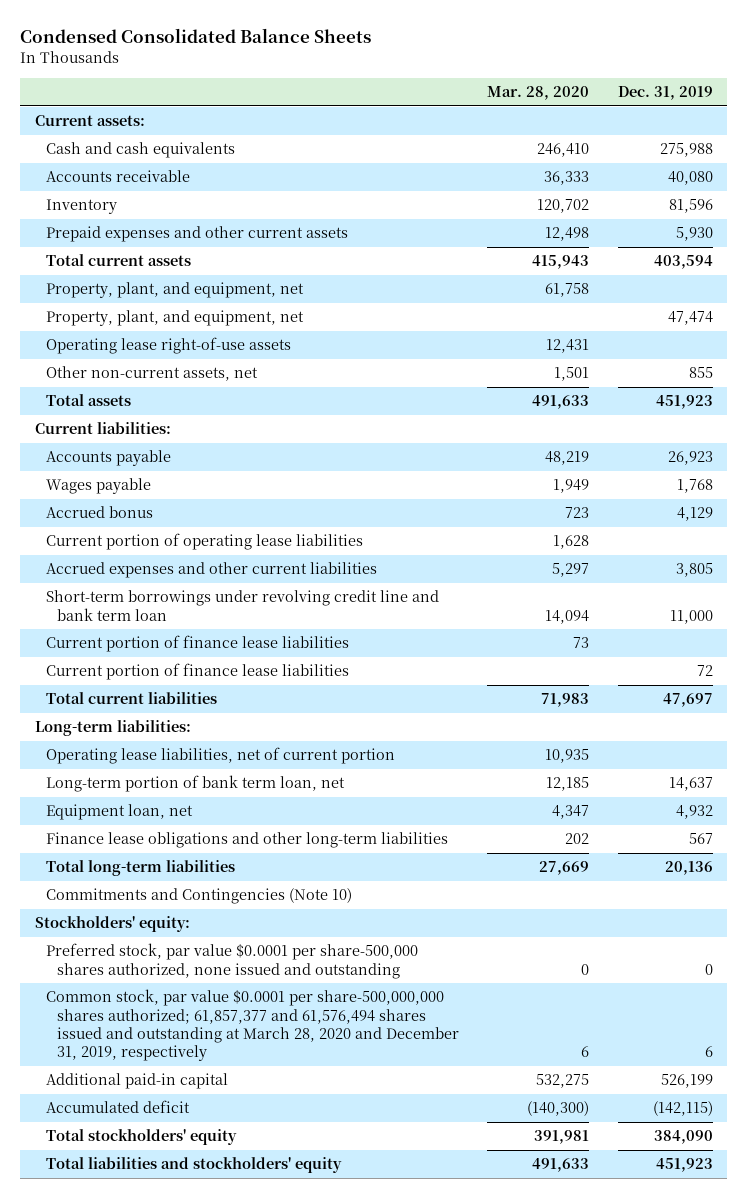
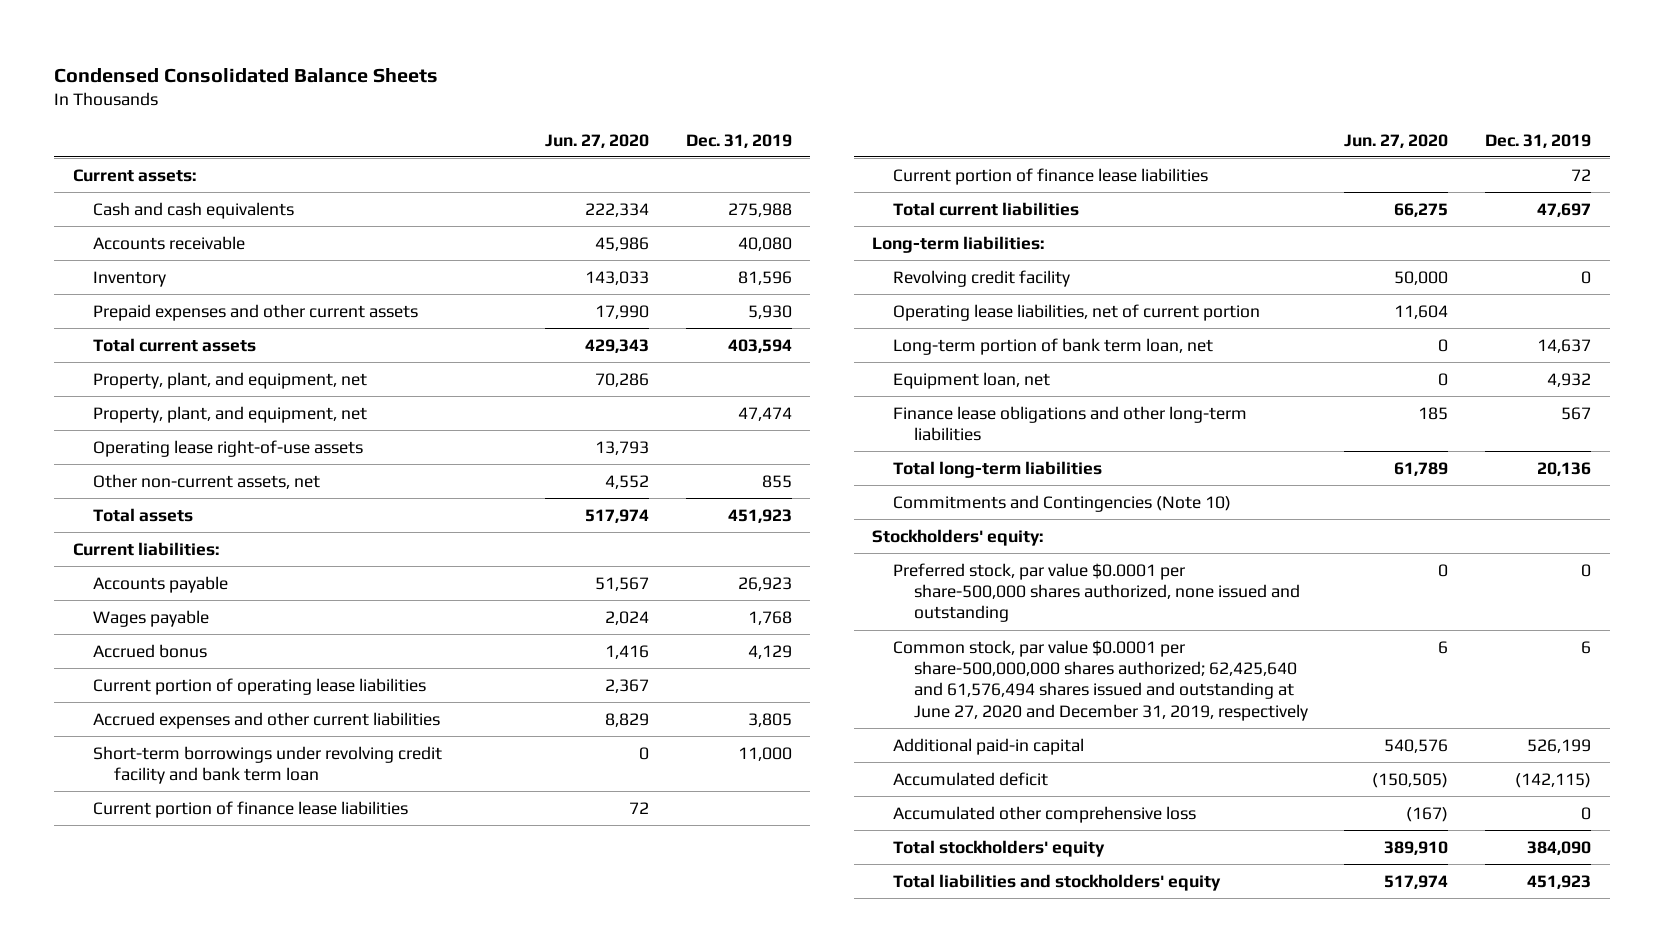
- | Mar. 28, 2020 | Dec. 31, 2019
+ | Jun. 27, 2020 | Dec. 31, 2019
- Short-term borrowings under revolving credit line and bank term loan | 14,094 | 11,000
+ Short-term borrowings under revolving credit facility and bank term loan | 0 | 11,000
+ Revolving credit facility | 50,000 | 0
- Common stock, par value $0.0001 per share-500,000,000 shares authorized; 61,857,377 and 61,576,494 shares issued and outstanding at March 28, 2020 and December 31, 2019, respectively | 6 | 6
+ Common stock, par value $0.0001 per share-500,000,000 shares authorized; 62,425,640 and 61,576,494 shares issued and outstanding at June 27, 2020 and December 31, 2019, respectively | 6 | 6
+ Accumulated other comprehensive loss | (167) | 0

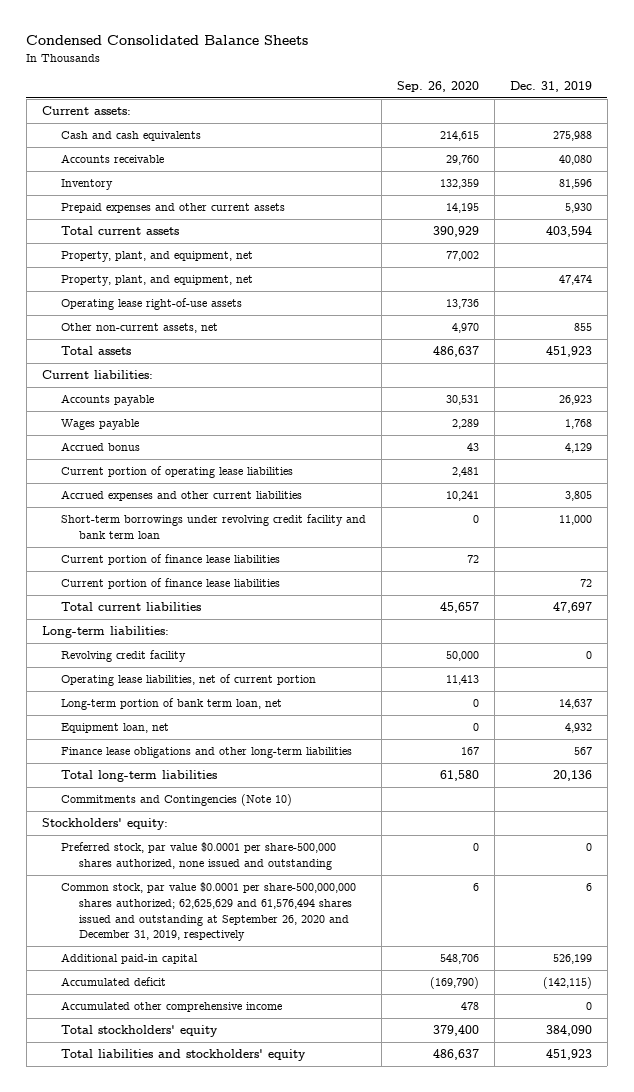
- | Jun. 27, 2020 | Dec. 31, 2019
+ | Sep. 26, 2020 | Dec. 31, 2019
- Common stock, par value $0.0001 per share-500,000,000 shares authorized; 62,425,640 and 61,576,494 shares issued and outstanding at June 27, 2020 and December 31, 2019, respectively | 6 | 6
+ Common stock, par value $0.0001 per share-500,000,000 shares authorized; 62,625,629 and 61,576,494 shares issued and outstanding at September 26, 2020 and December 31, 2019, respectively | 6 | 6
- Accumulated other comprehensive loss | (167) | 0
+ Accumulated other comprehensive income | 478 | 0

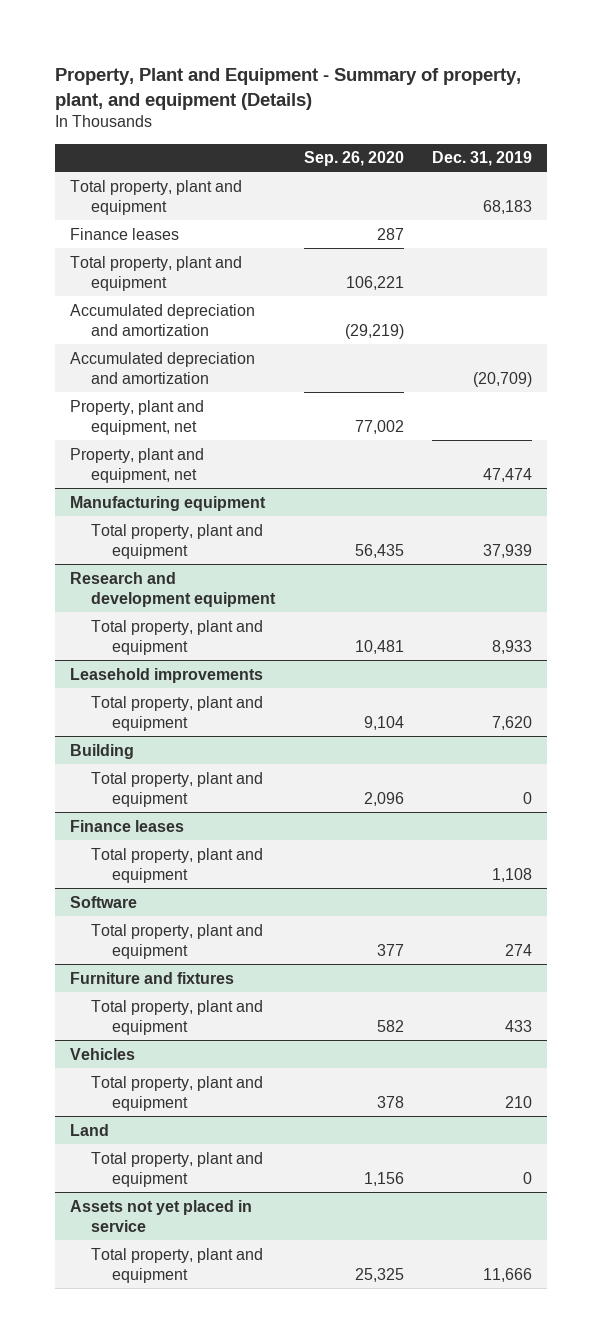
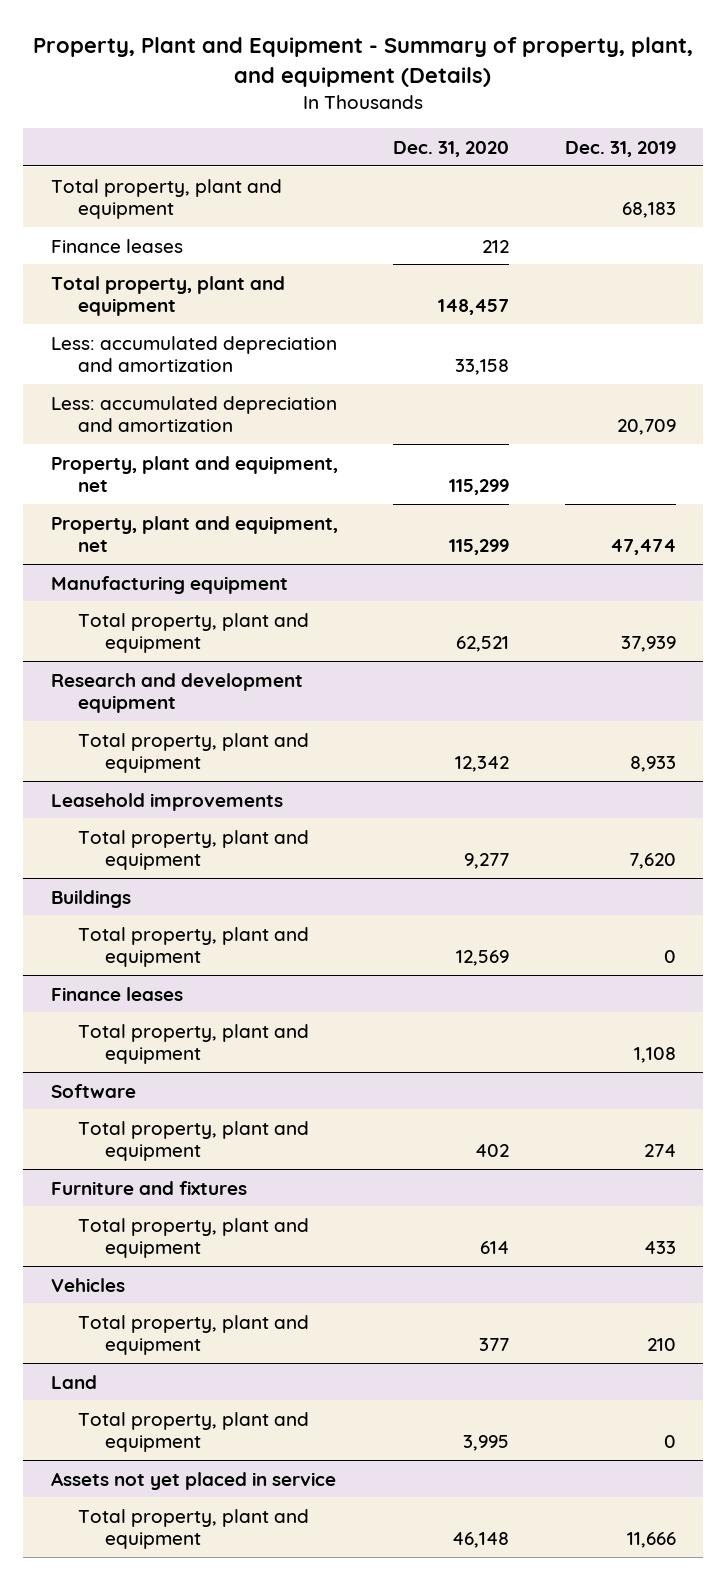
- | Sep. 26, 2020 | Dec. 31, 2019
+ | Dec. 31, 2020 | Dec. 31, 2019
- Accumulated depreciation and amortization | (29,219) |
- Accumulated depreciation and amortization | | (20,709)
+ Less: accumulated depreciation and amortization | 33,158 |
+ Less: accumulated depreciation and amortization | | 20,709
- Building
+ Buildings

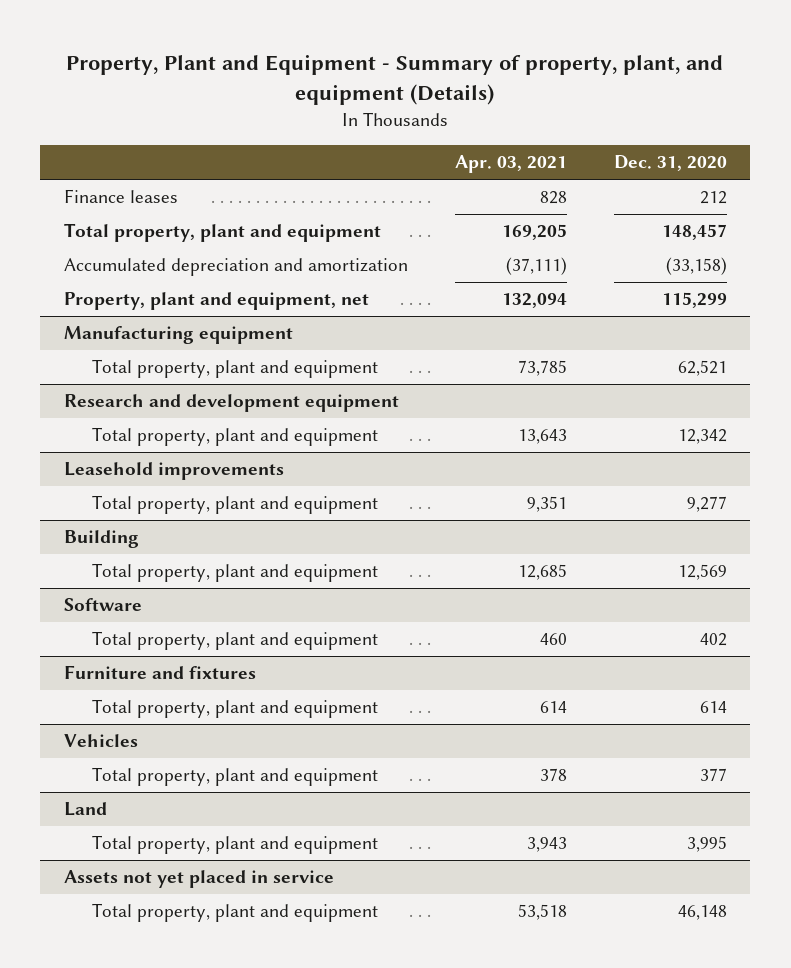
- | Dec. 31, 2020 | Dec. 31, 2019
+ | Apr. 03, 2021 | Dec. 31, 2020
- Total property, plant and equipment | | 68,183
- Less: accumulated depreciation and amortization | 33,158 |
- Less: accumulated depreciation and amortization | | 20,709
- Property, plant and equipment, net | 115,299 |
+ Accumulated depreciation and amortization | (37,111) | (33,158)
- Buildings
+ Building
- Finance leases
- Total property, plant and equipment | | 1,108

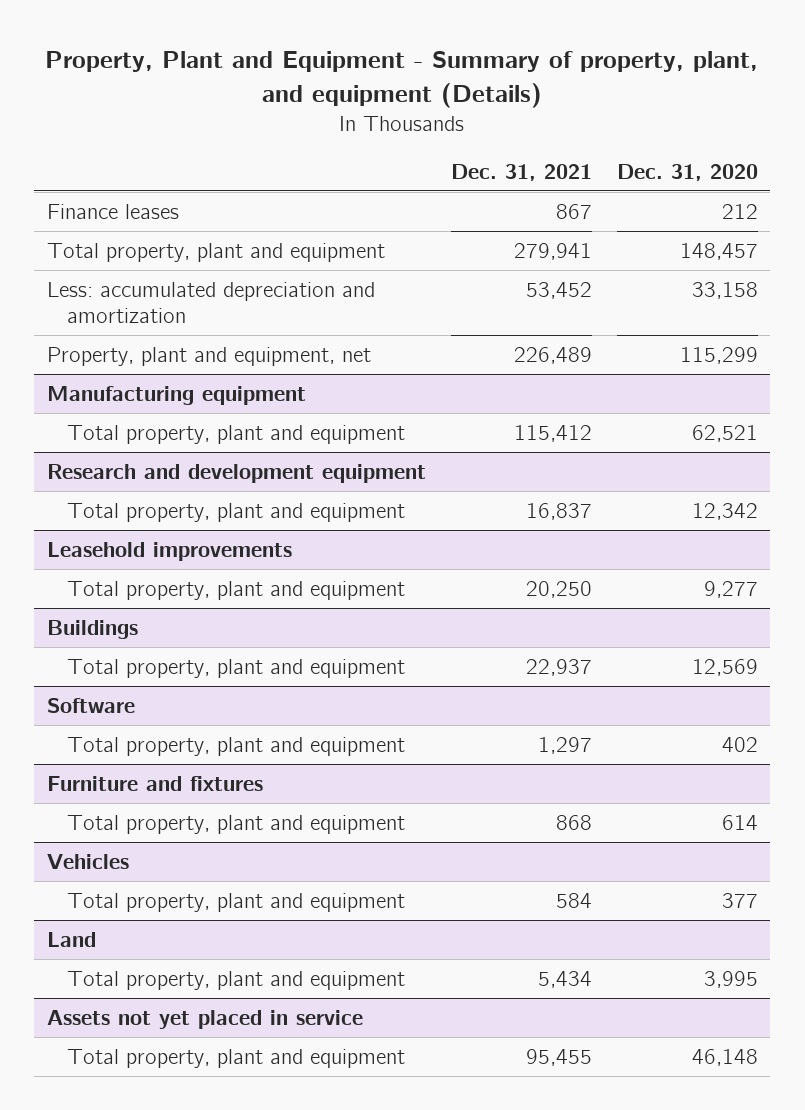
- | Apr. 03, 2021 | Dec. 31, 2020
+ | Dec. 31, 2021 | Dec. 31, 2020
- Accumulated depreciation and amortization | (37,111) | (33,158)
+ Less: accumulated depreciation and amortization | 53,452 | 33,158
- Building
+ Buildings

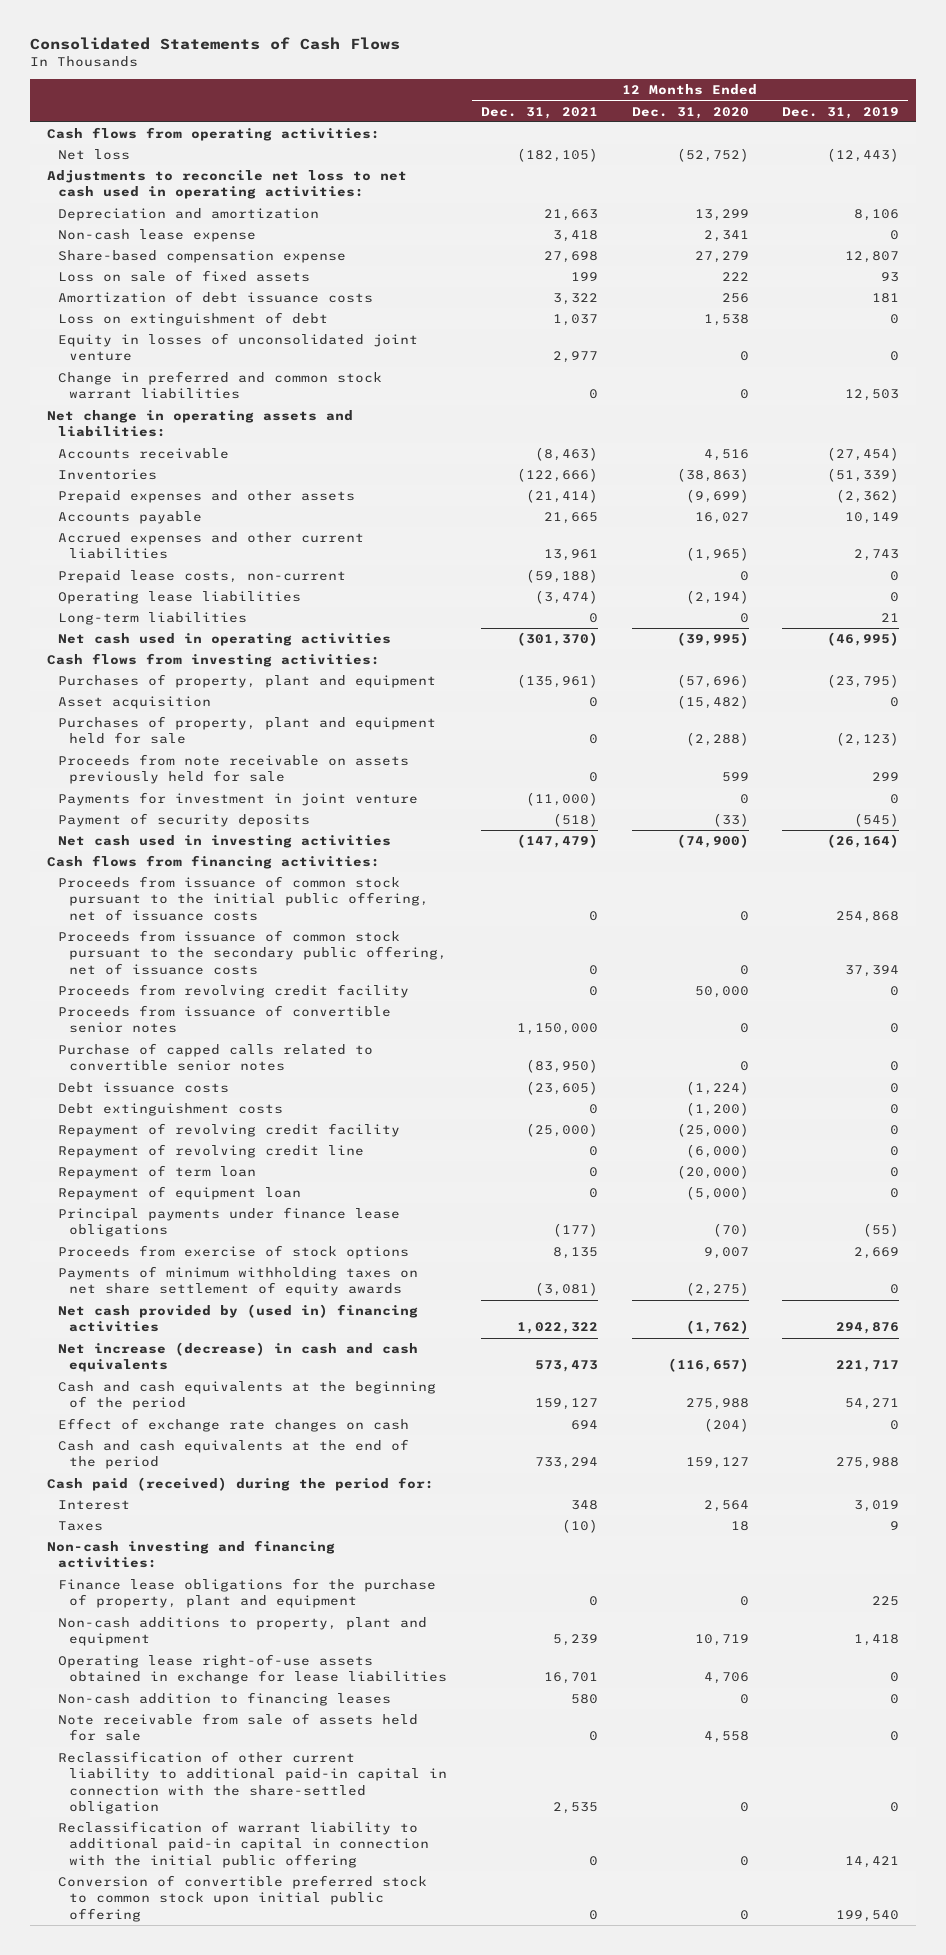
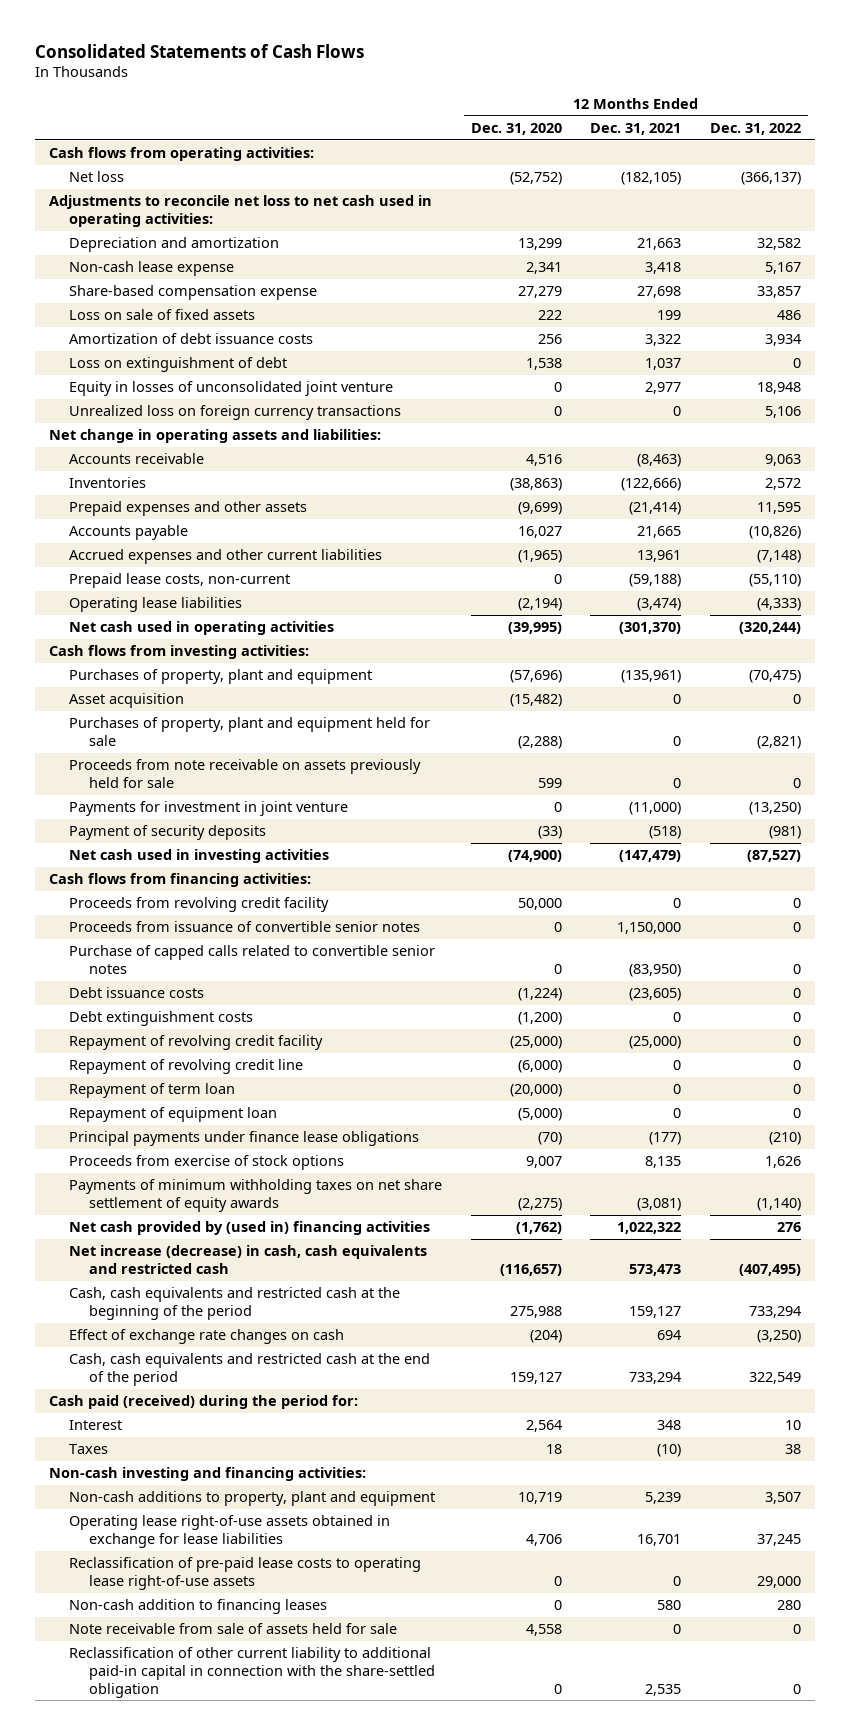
- | 12 Months Ended Dec. 31, 2021 | 12 Months Ended Dec. 31, 2020 | 12 Months Ended Dec. 31, 2019
+ | 12 Months Ended Dec. 31, 2020 | 12 Months Ended Dec. 31, 2021 | 12 Months Ended Dec. 31, 2022
- Change in preferred and common stock warrant liabilities | 0 | 0 | 12,503
+ Unrealized loss on foreign currency transactions | 0 | 0 | 5,106
- Long-term liabilities | 0 | 0 | 21
- Proceeds from issuance of common stock pursuant to the initial public offering, net of issuance costs | 0 | 0 | 254,868
- Proceeds from issuance of common stock pursuant to the secondary public offering, net of issuance costs | 0 | 0 | 37,394
- Net increase (decrease) in cash and cash equivalents | 573,473 | (116,657) | 221,717
- Cash and cash equivalents at the beginning of the period | 159,127 | 275,988 | 54,271
+ Net increase (decrease) in cash, cash equivalents and restricted cash | (116,657) | 573,473 | (407,495)
+ Cash, cash equivalents and restricted cash at the beginning of the period | 275,988 | 159,127 | 733,294
- Cash and cash equivalents at the end of the period | 733,294 | 159,127 | 275,988
+ Cash, cash equivalents and restricted cash at the end of the period | 159,127 | 733,294 | 322,549
- Finance lease obligations for the purchase of property, plant and equipment | 0 | 0 | 225
+ Reclassification of pre-paid lease costs to operating lease right-of-use assets | 0 | 0 | 29,000
- Reclassification of warrant liability to additional paid-in capital in connection with the initial public offering | 0 | 0 | 14,421
- Conversion of convertible preferred stock to common stock upon initial public offering | 0 | 0 | 199,540

